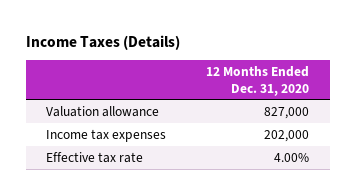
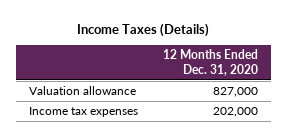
- Effective tax rate | 4.00%

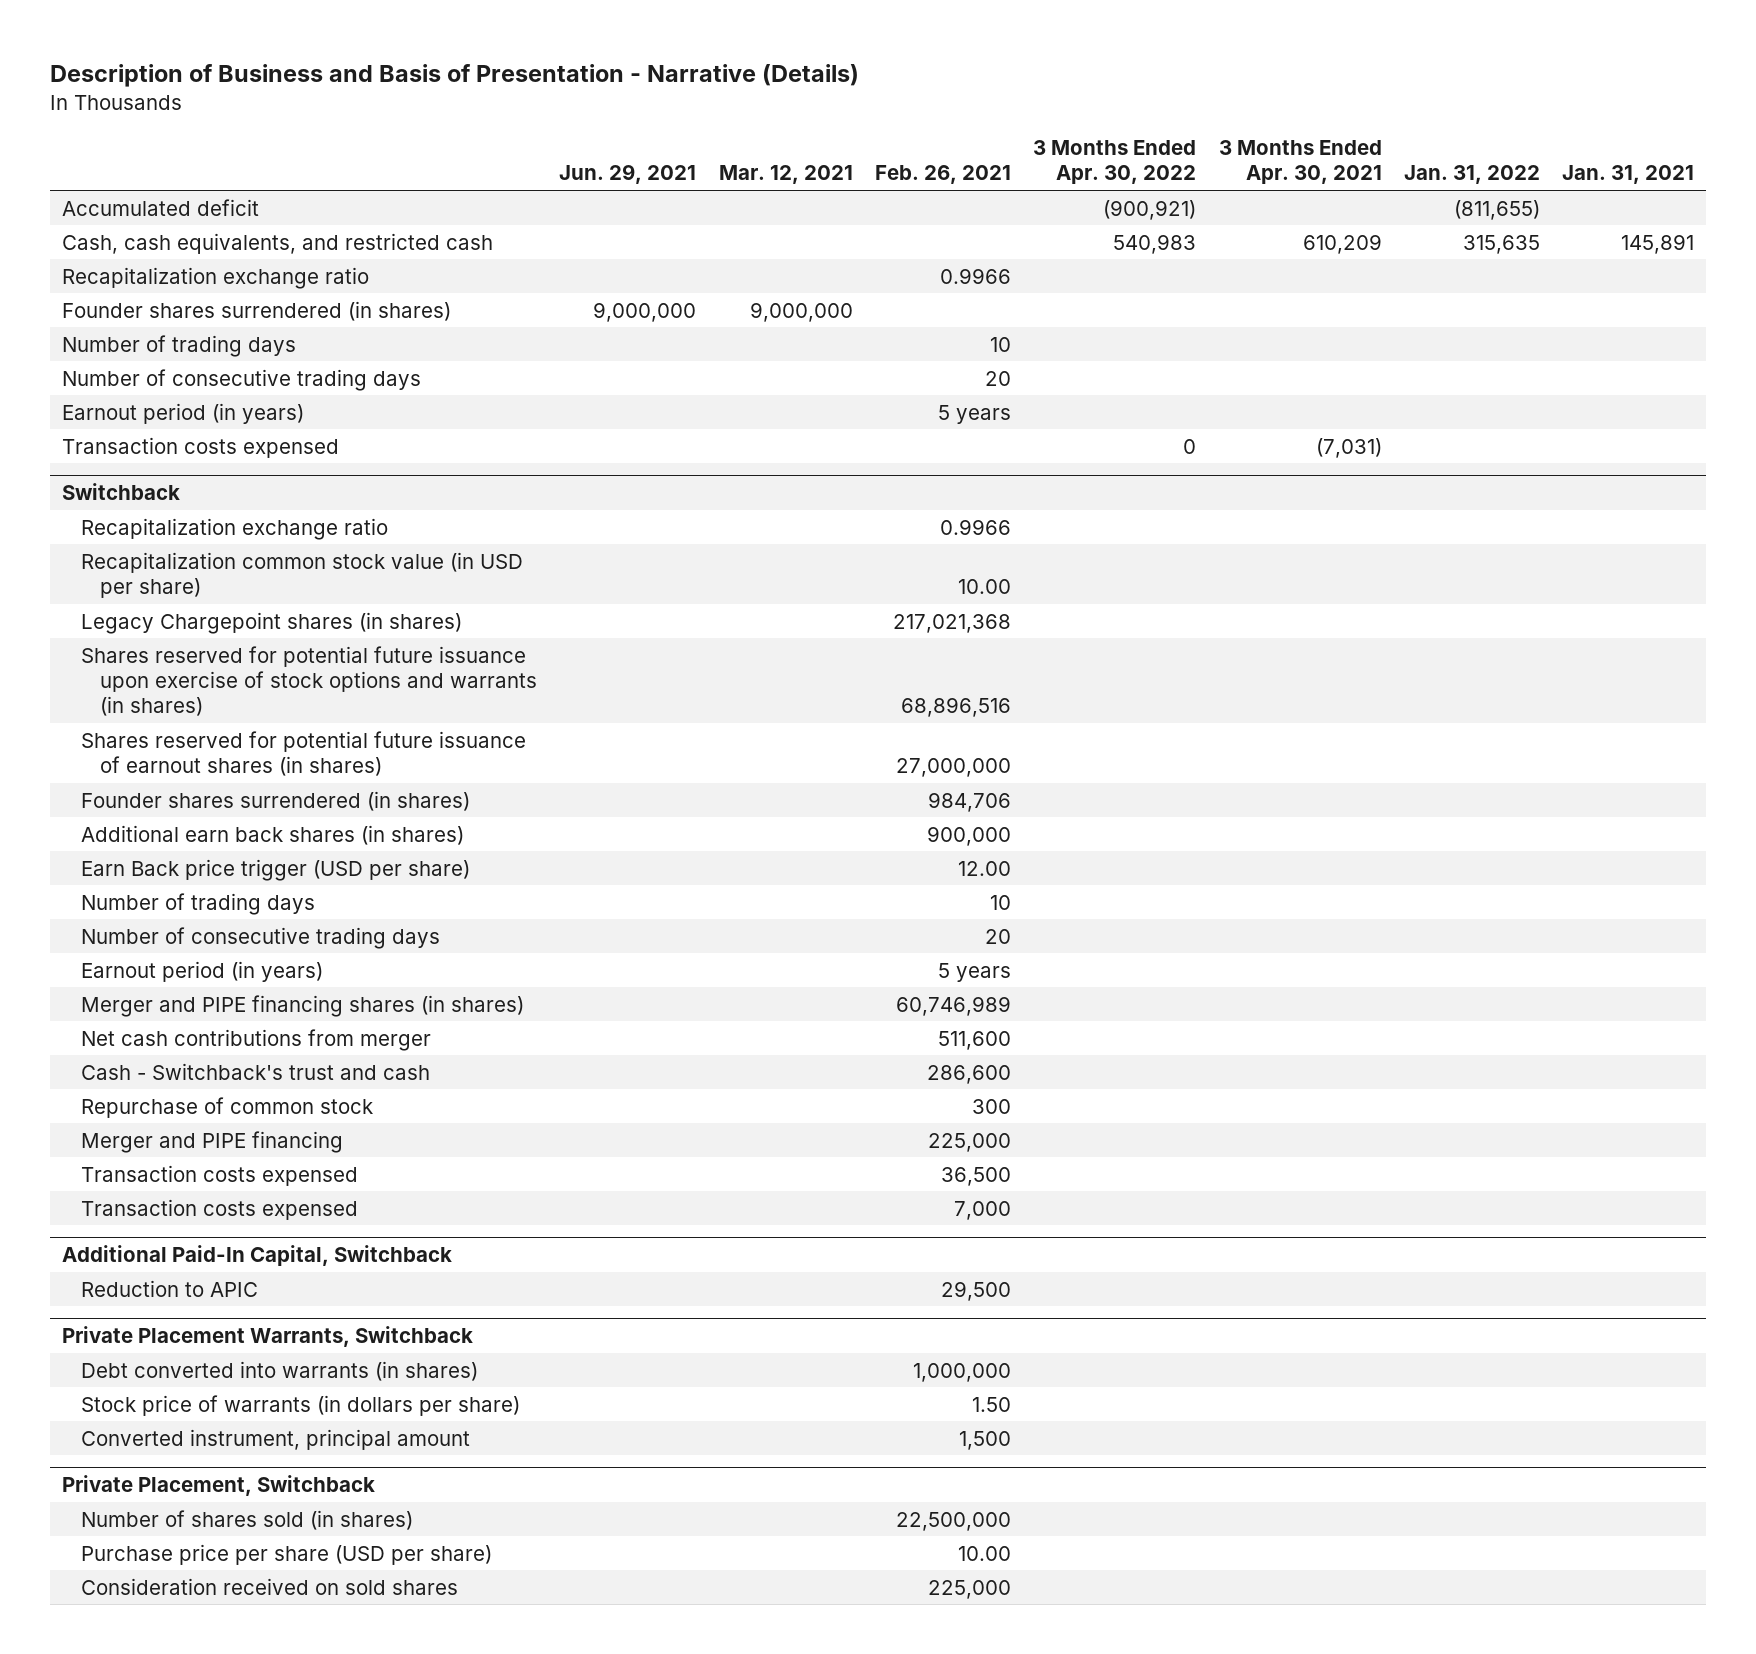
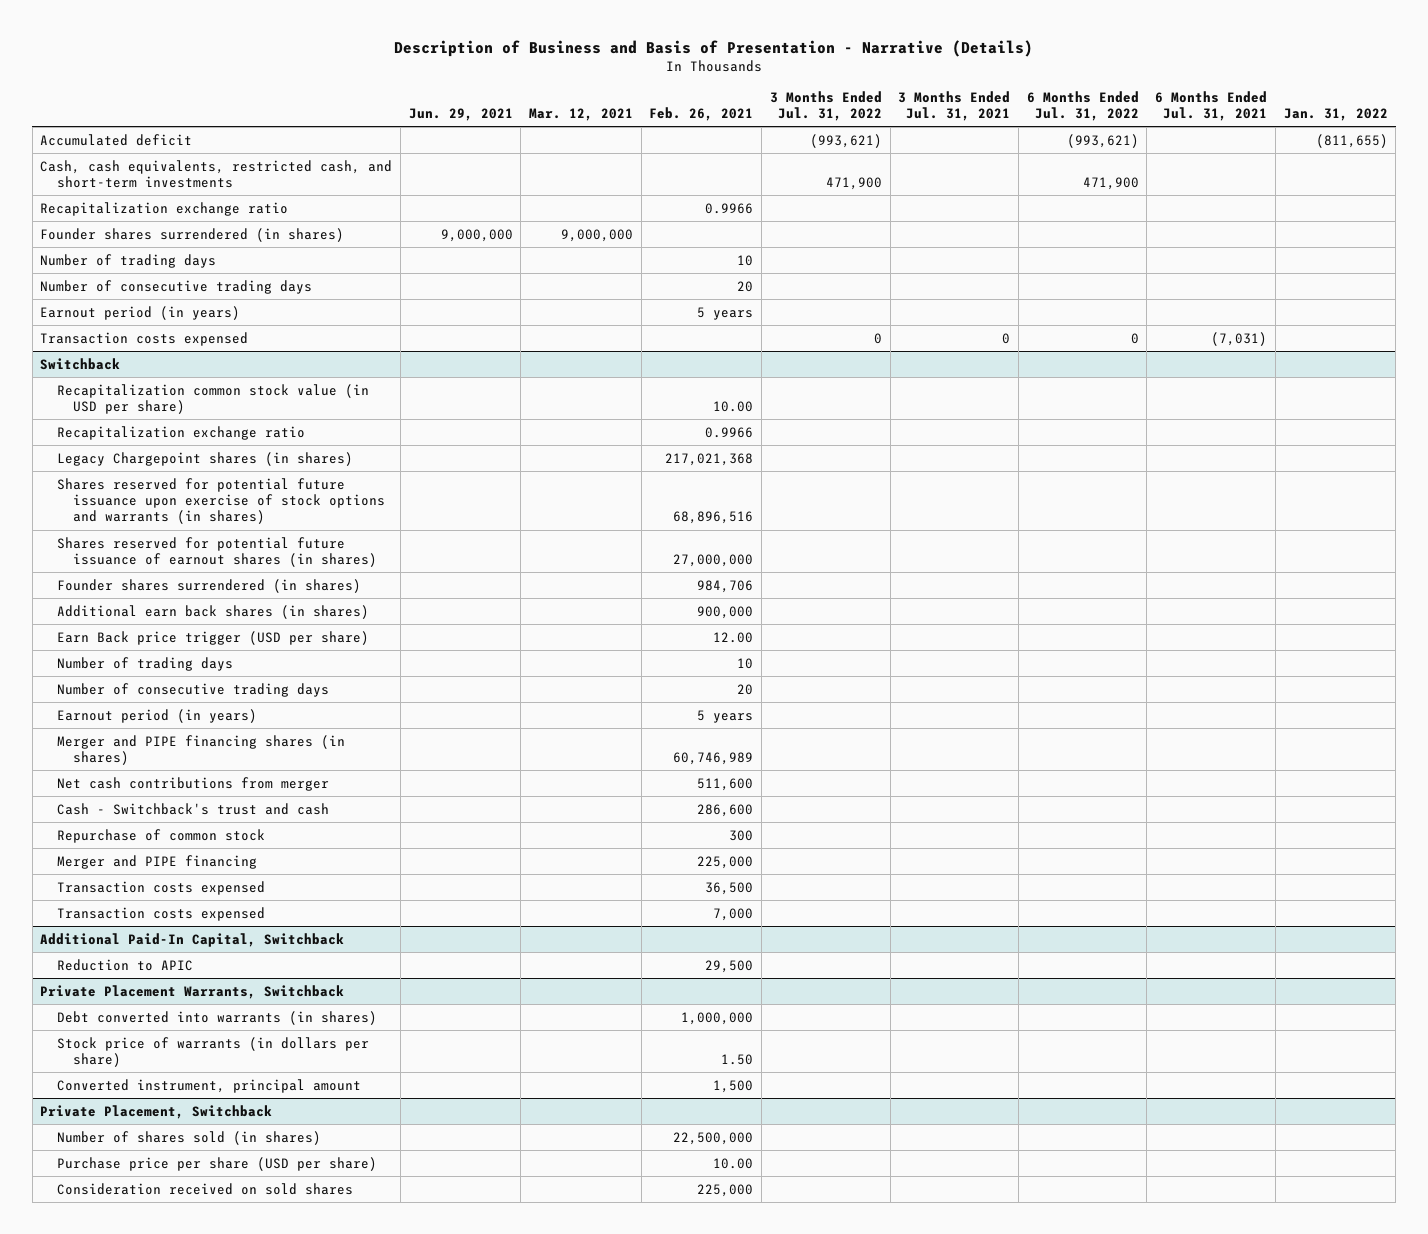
- | Jun. 29, 2021 | Mar. 12, 2021 | Feb. 26, 2021 | 3 Months Ended Apr. 30, 2022 | 3 Months Ended Apr. 30, 2021 | Jan. 31, 2022 | Jan. 31, 2021
+ | Jun. 29, 2021 | Mar. 12, 2021 | Feb. 26, 2021 | 3 Months Ended Jul. 31, 2022 | 3 Months Ended Jul. 31, 2021 | 6 Months Ended Jul. 31, 2022 | 6 Months Ended Jul. 31, 2021 | Jan. 31, 2022
- Cash, cash equivalents, and restricted cash | | | | 540,983 | 610,209 | 315,635 | 145,891
+ Cash, cash equivalents, restricted cash, and short-term investments | | | | 471,900 | | 471,900 | |
@ Switchback
moved down: Recapitalization exchange ratio | | | 0.9966 | | | | |

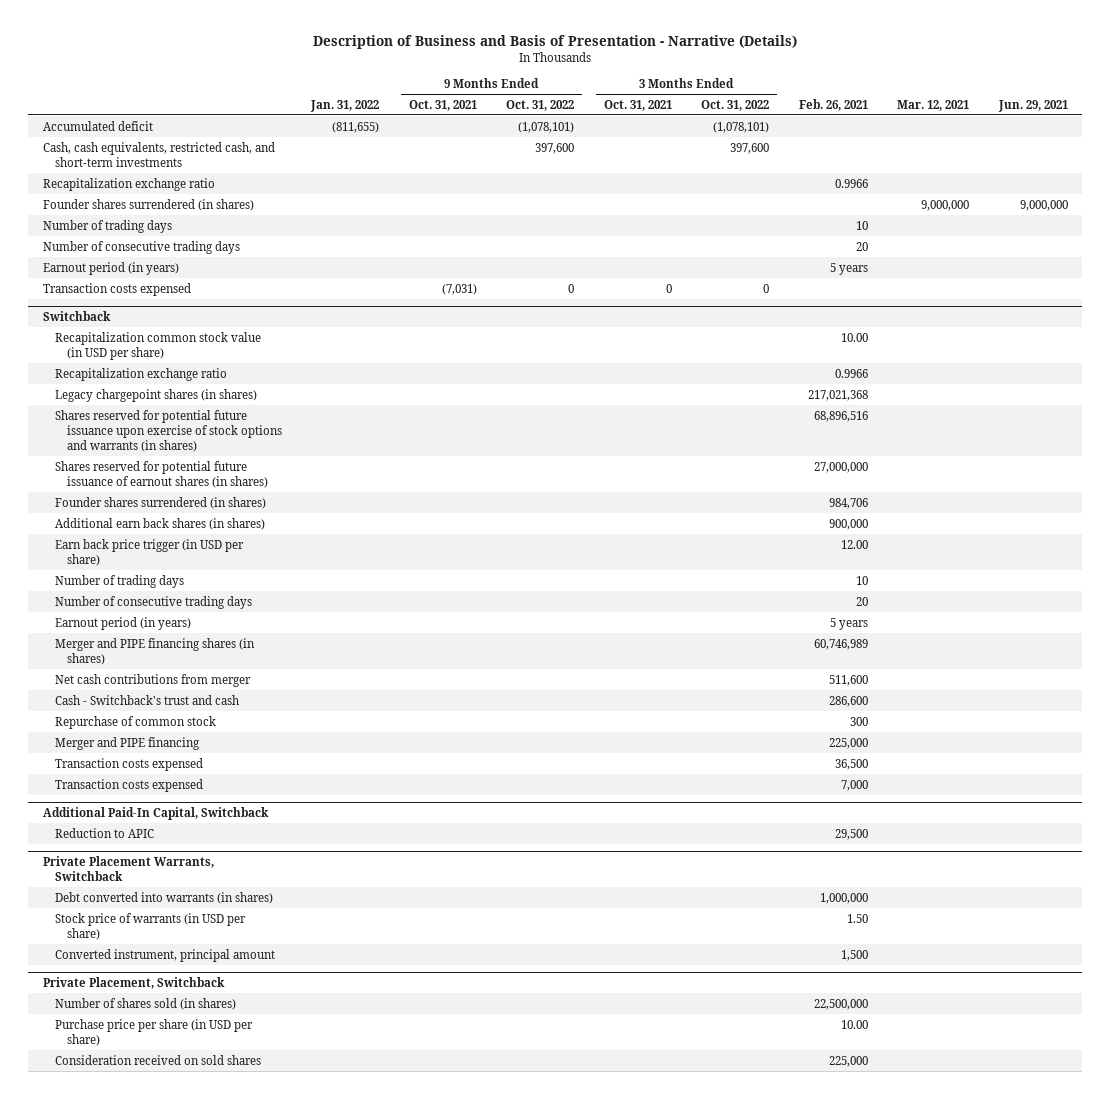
- | Jun. 29, 2021 | Mar. 12, 2021 | Feb. 26, 2021 | 3 Months Ended Jul. 31, 2022 | 3 Months Ended Jul. 31, 2021 | 6 Months Ended Jul. 31, 2022 | 6 Months Ended Jul. 31, 2021 | Jan. 31, 2022
+ | Jan. 31, 2022 | 9 Months Ended Oct. 31, 2021 | 9 Months Ended Oct. 31, 2022 | 3 Months Ended Oct. 31, 2021 | 3 Months Ended Oct. 31, 2022 | Feb. 26, 2021 | Mar. 12, 2021 | Jun. 29, 2021
@ Switchback
- Legacy Chargepoint shares (in shares) | | | 217,021,368 | | | | |
+ Legacy chargepoint shares (in shares) | | | | | | 217,021,368 | |
- Earn Back price trigger (USD per share) | | | 12.00 | | | | |
+ Earn back price trigger (in USD per share) | | | | | | 12.00 | |
@ Private Placement Warrants, Switchback
- Stock price of warrants (in dollars per share) | | | 1.50 | | | | |
+ Stock price of warrants (in USD per share) | | | | | | 1.50 | |
@ Private Placement, Switchback
- Purchase price per share (USD per share) | | | 10.00 | | | | |
+ Purchase price per share (in USD per share) | | | | | | 10.00 | |

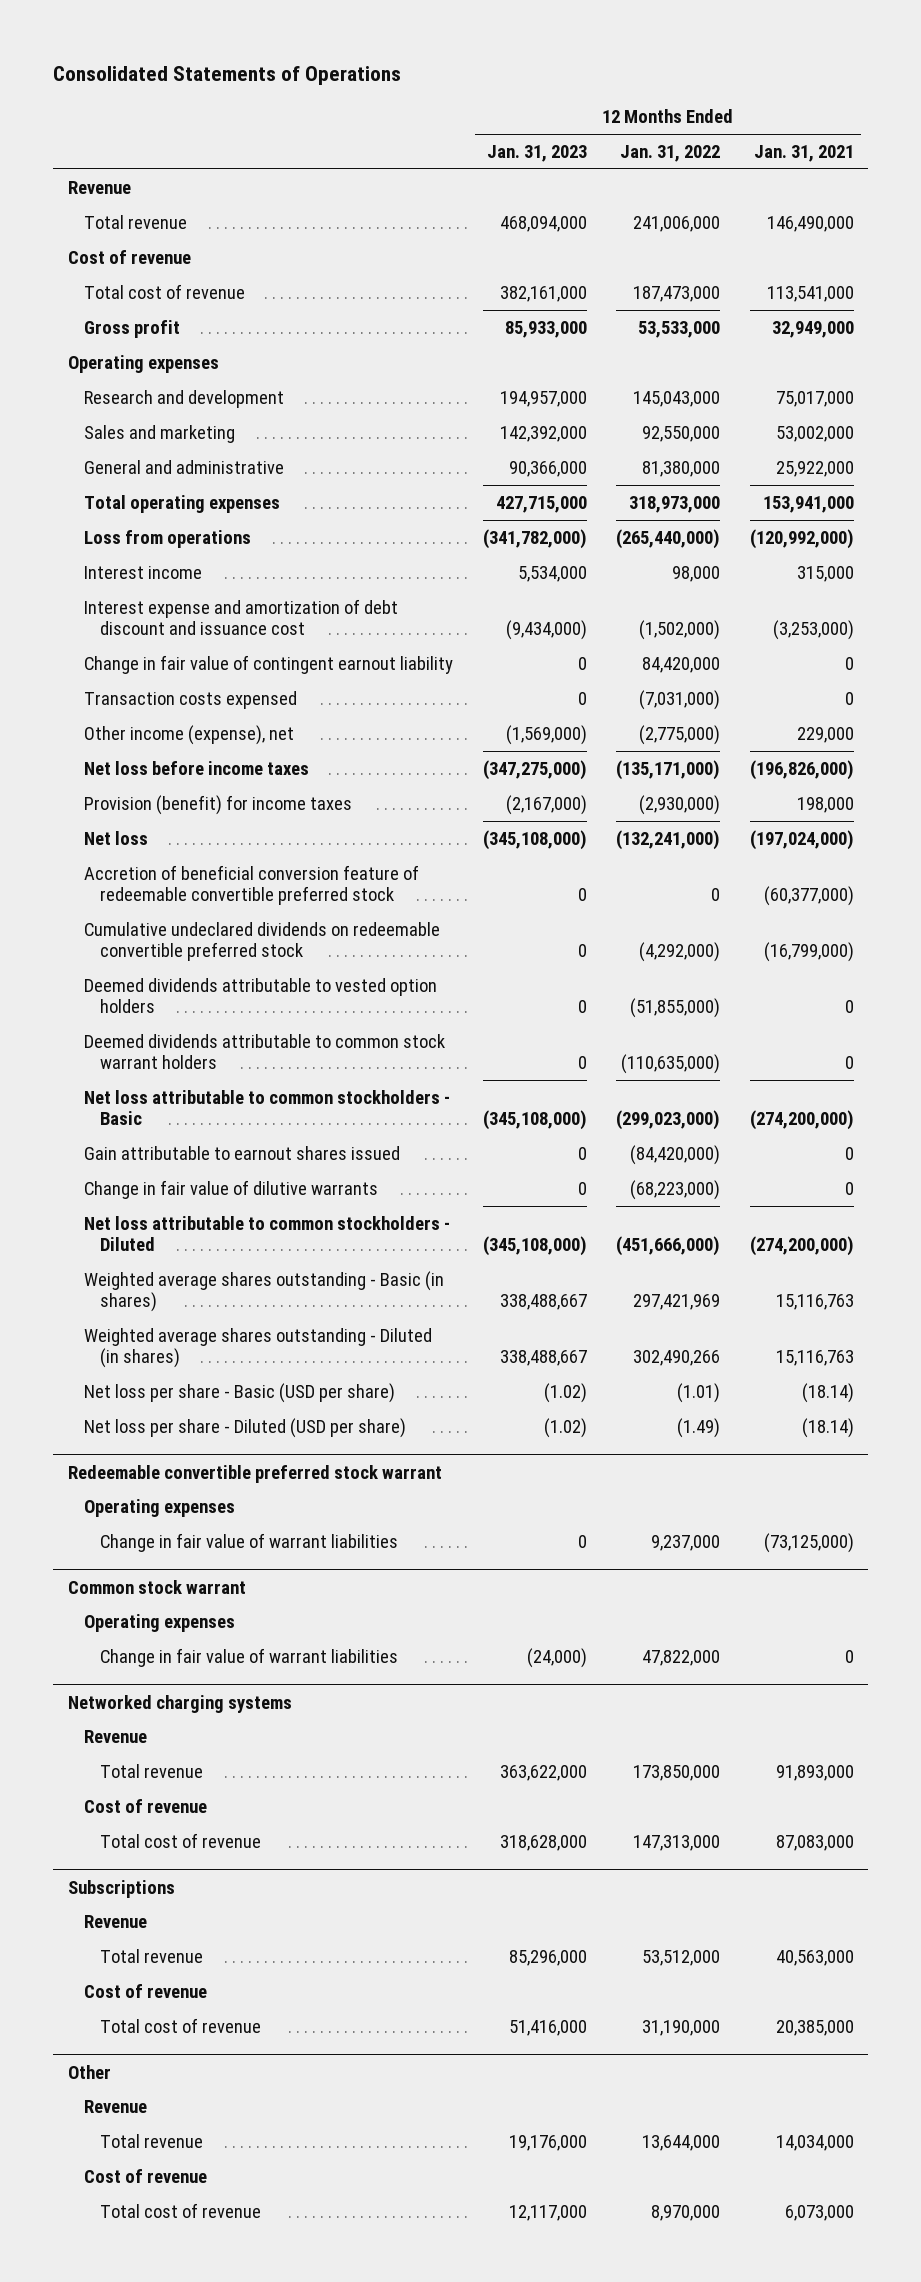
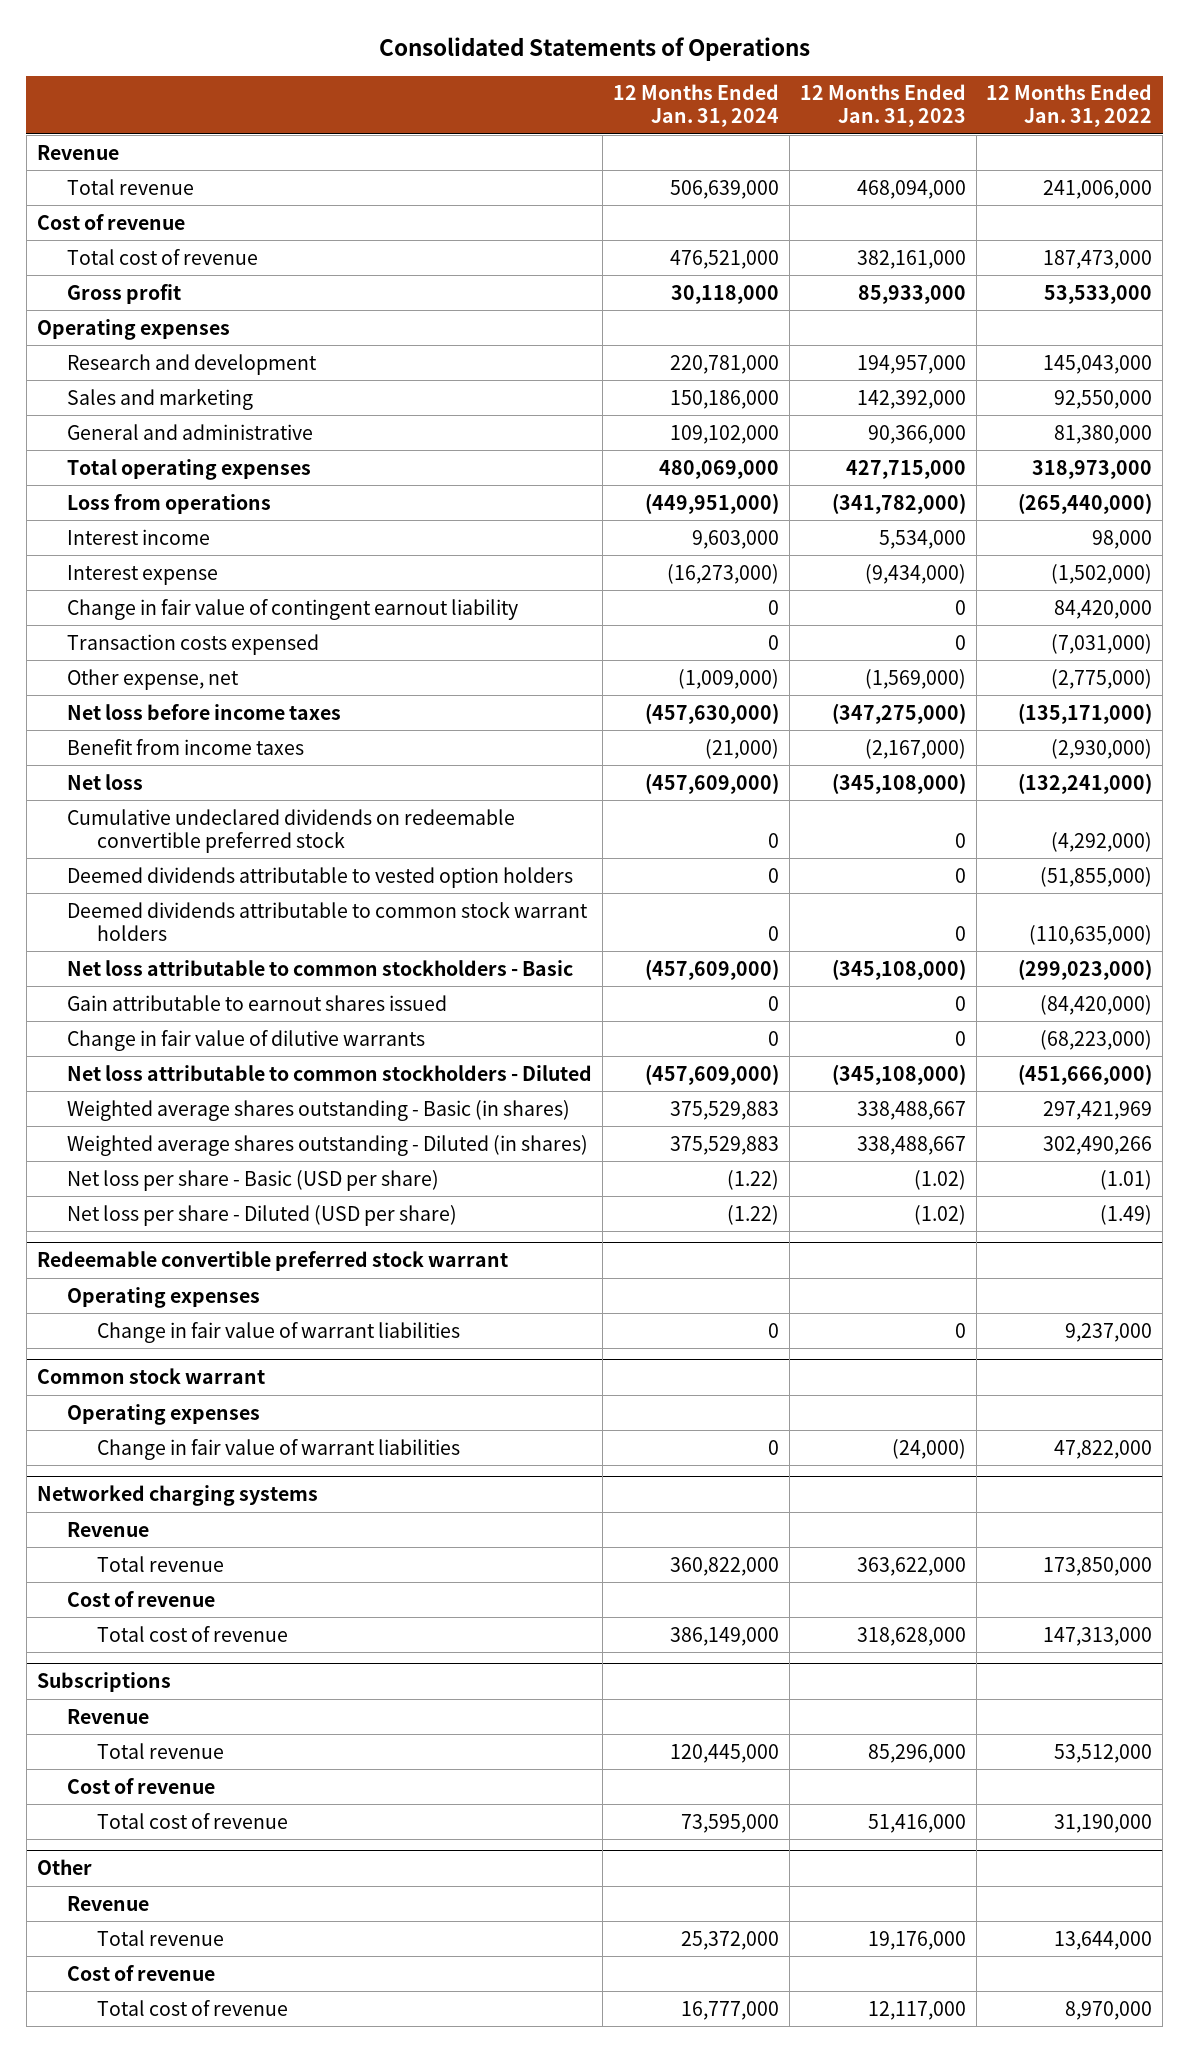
- | 12 Months Ended Jan. 31, 2023 | 12 Months Ended Jan. 31, 2022 | 12 Months Ended Jan. 31, 2021
+ | 12 Months Ended Jan. 31, 2024 | 12 Months Ended Jan. 31, 2023 | 12 Months Ended Jan. 31, 2022
- Interest expense and amortization of debt discount and issuance cost | (9,434,000) | (1,502,000) | (3,253,000)
+ Interest expense | (16,273,000) | (9,434,000) | (1,502,000)
- Other income (expense), net | (1,569,000) | (2,775,000) | 229,000
+ Other expense, net | (1,009,000) | (1,569,000) | (2,775,000)
- Provision (benefit) for income taxes | (2,167,000) | (2,930,000) | 198,000
+ Benefit from income taxes | (21,000) | (2,167,000) | (2,930,000)
- Accretion of beneficial conversion feature of redeemable convertible preferred stock | 0 | 0 | (60,377,000)

